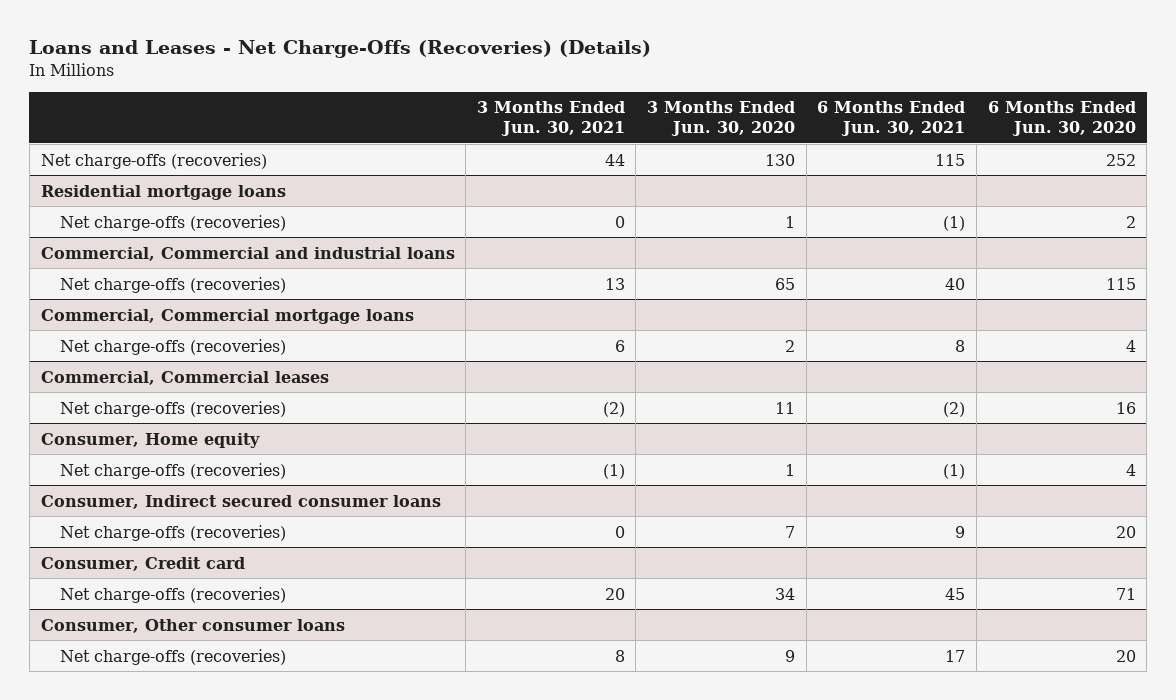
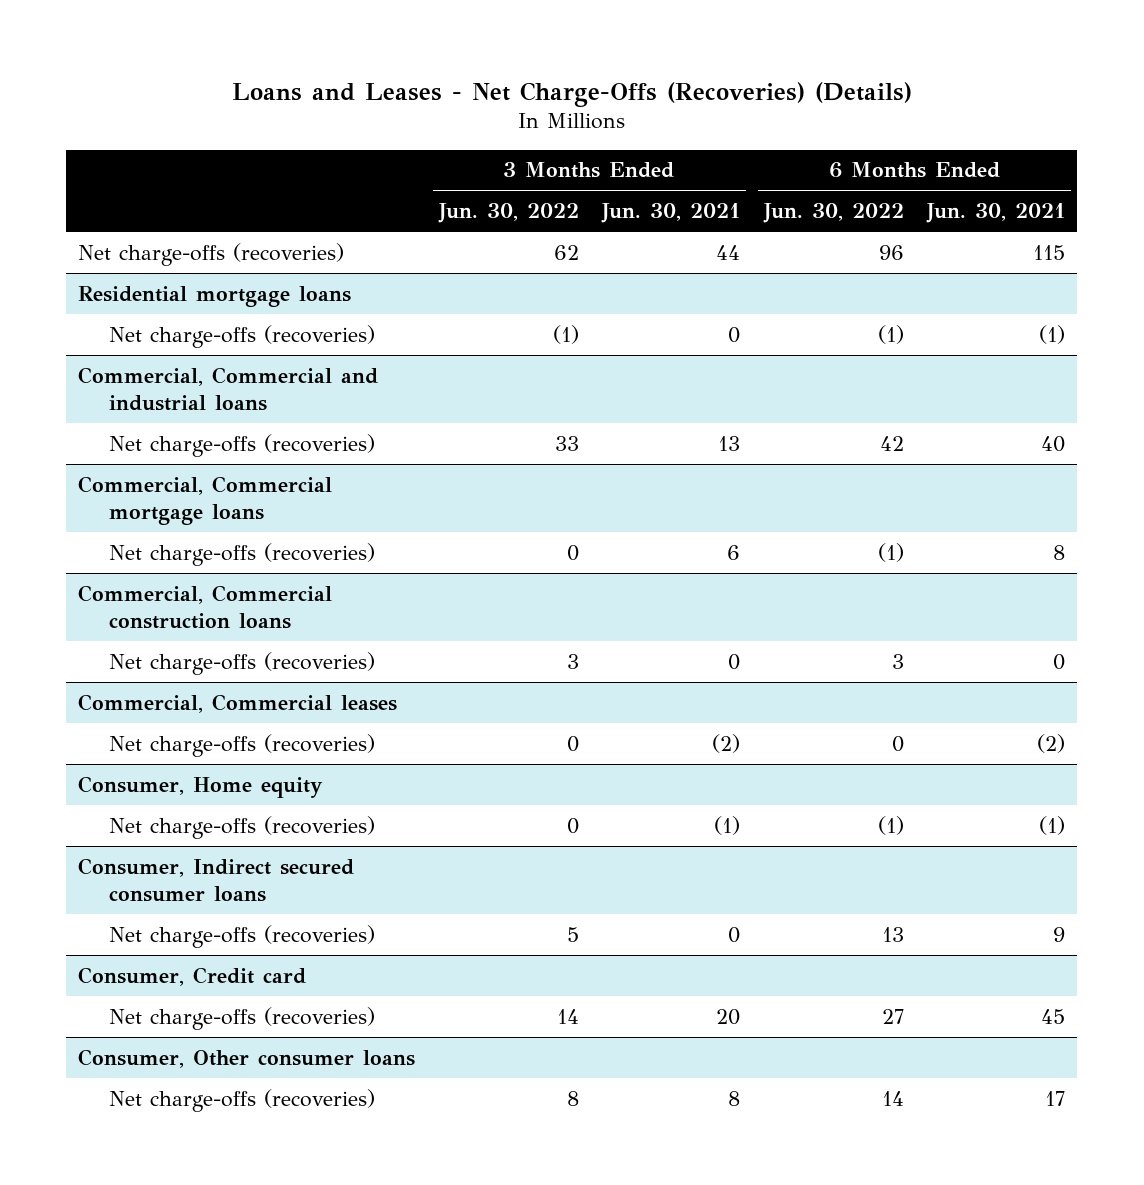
- | 3 Months Ended Jun. 30, 2021 | 3 Months Ended Jun. 30, 2020 | 6 Months Ended Jun. 30, 2021 | 6 Months Ended Jun. 30, 2020
+ | 3 Months Ended Jun. 30, 2022 | 3 Months Ended Jun. 30, 2021 | 6 Months Ended Jun. 30, 2022 | 6 Months Ended Jun. 30, 2021
+ Commercial, Commercial construction loans
+ Net charge-offs (recoveries) | 3 | 0 | 3 | 0

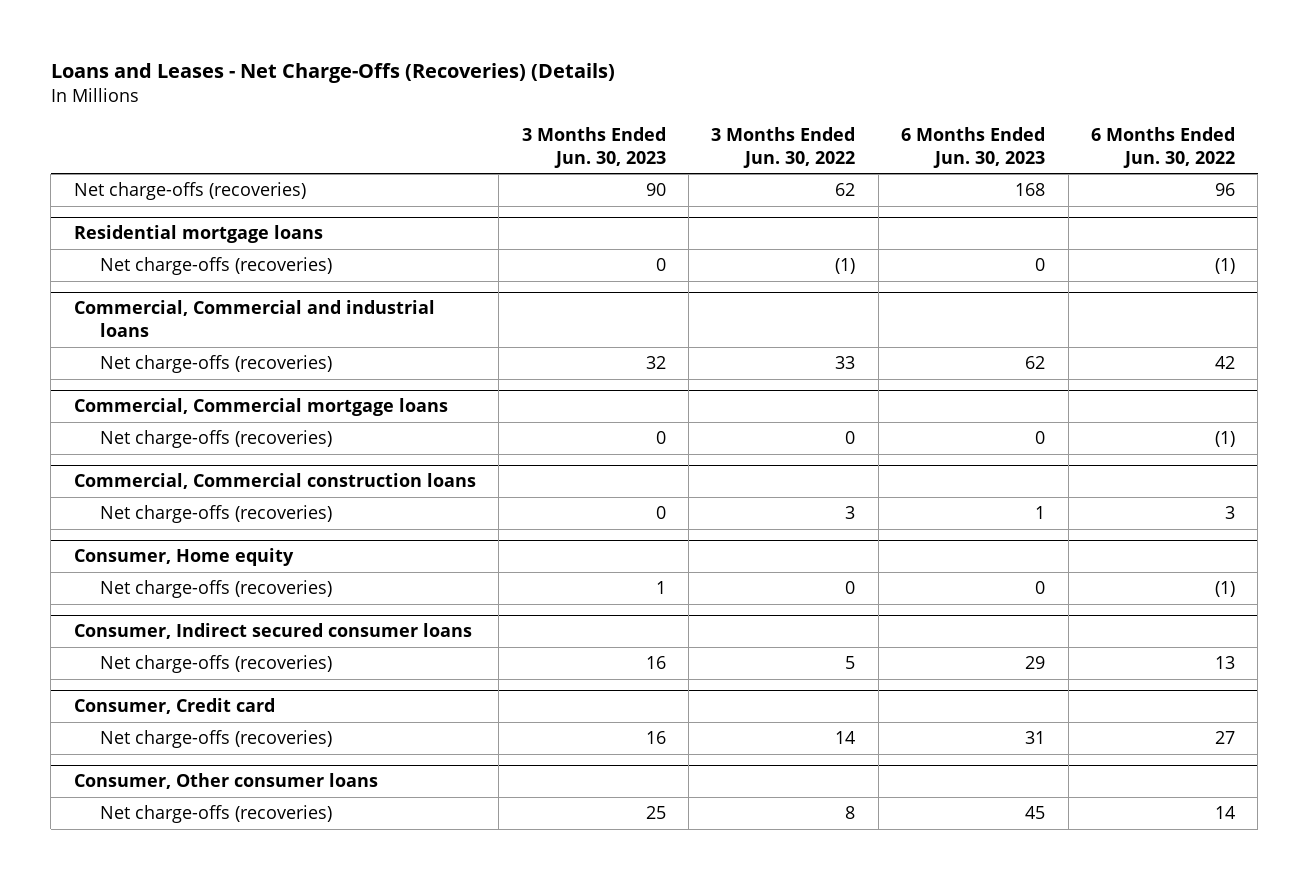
- | 3 Months Ended Jun. 30, 2022 | 3 Months Ended Jun. 30, 2021 | 6 Months Ended Jun. 30, 2022 | 6 Months Ended Jun. 30, 2021
+ | 3 Months Ended Jun. 30, 2023 | 3 Months Ended Jun. 30, 2022 | 6 Months Ended Jun. 30, 2023 | 6 Months Ended Jun. 30, 2022
- Commercial, Commercial leases
- Net charge-offs (recoveries) | 0 | (2) | 0 | (2)

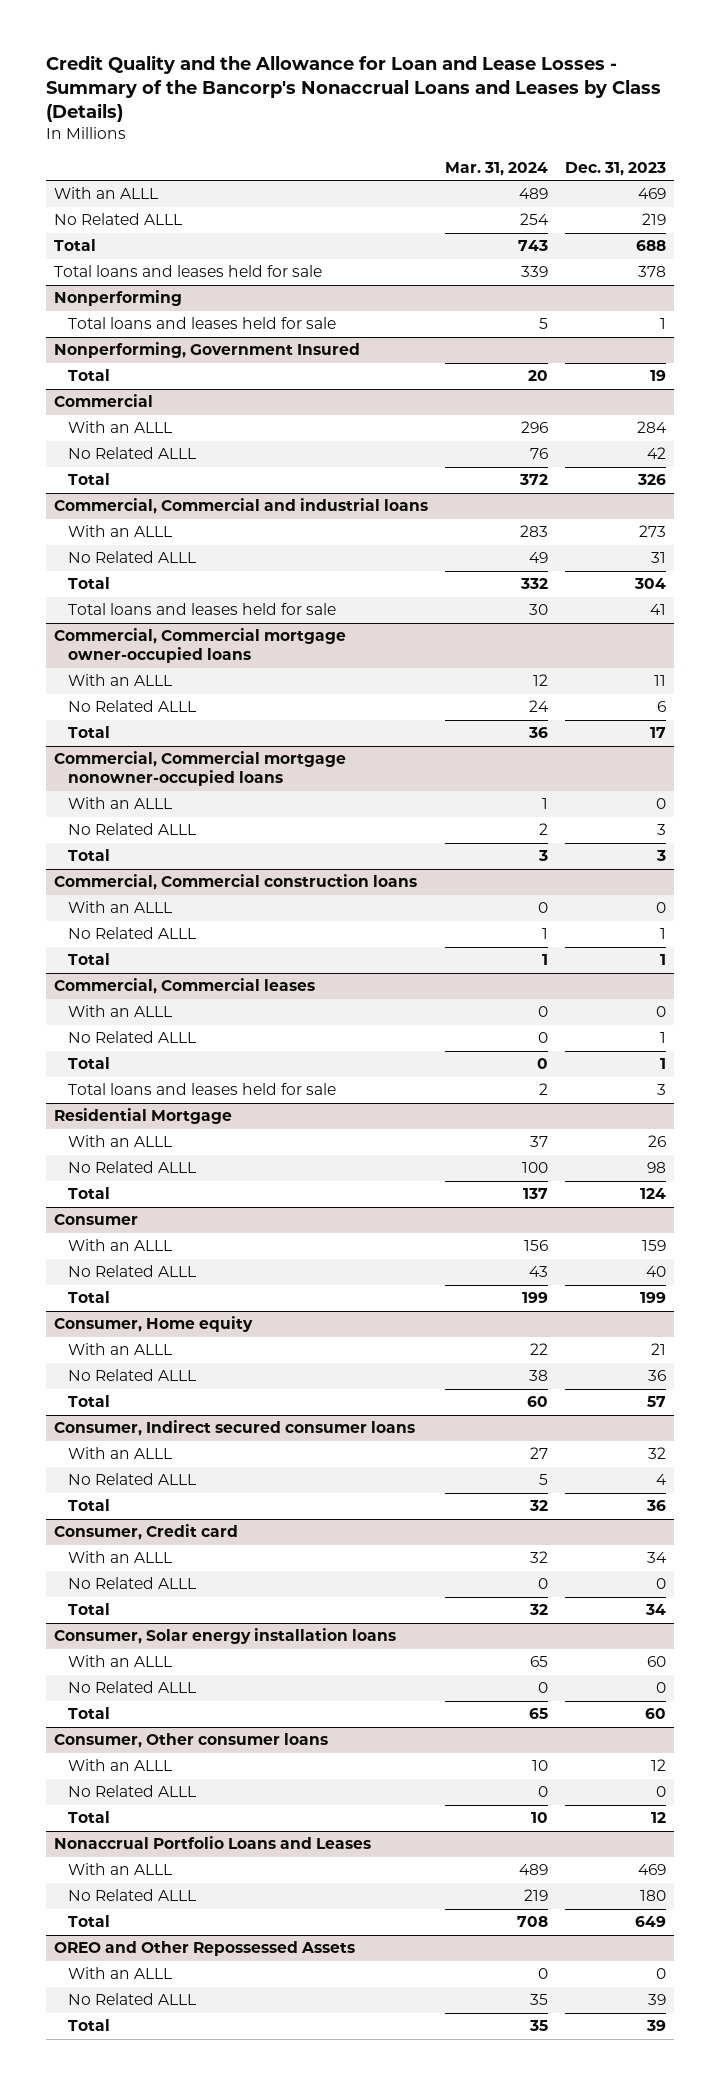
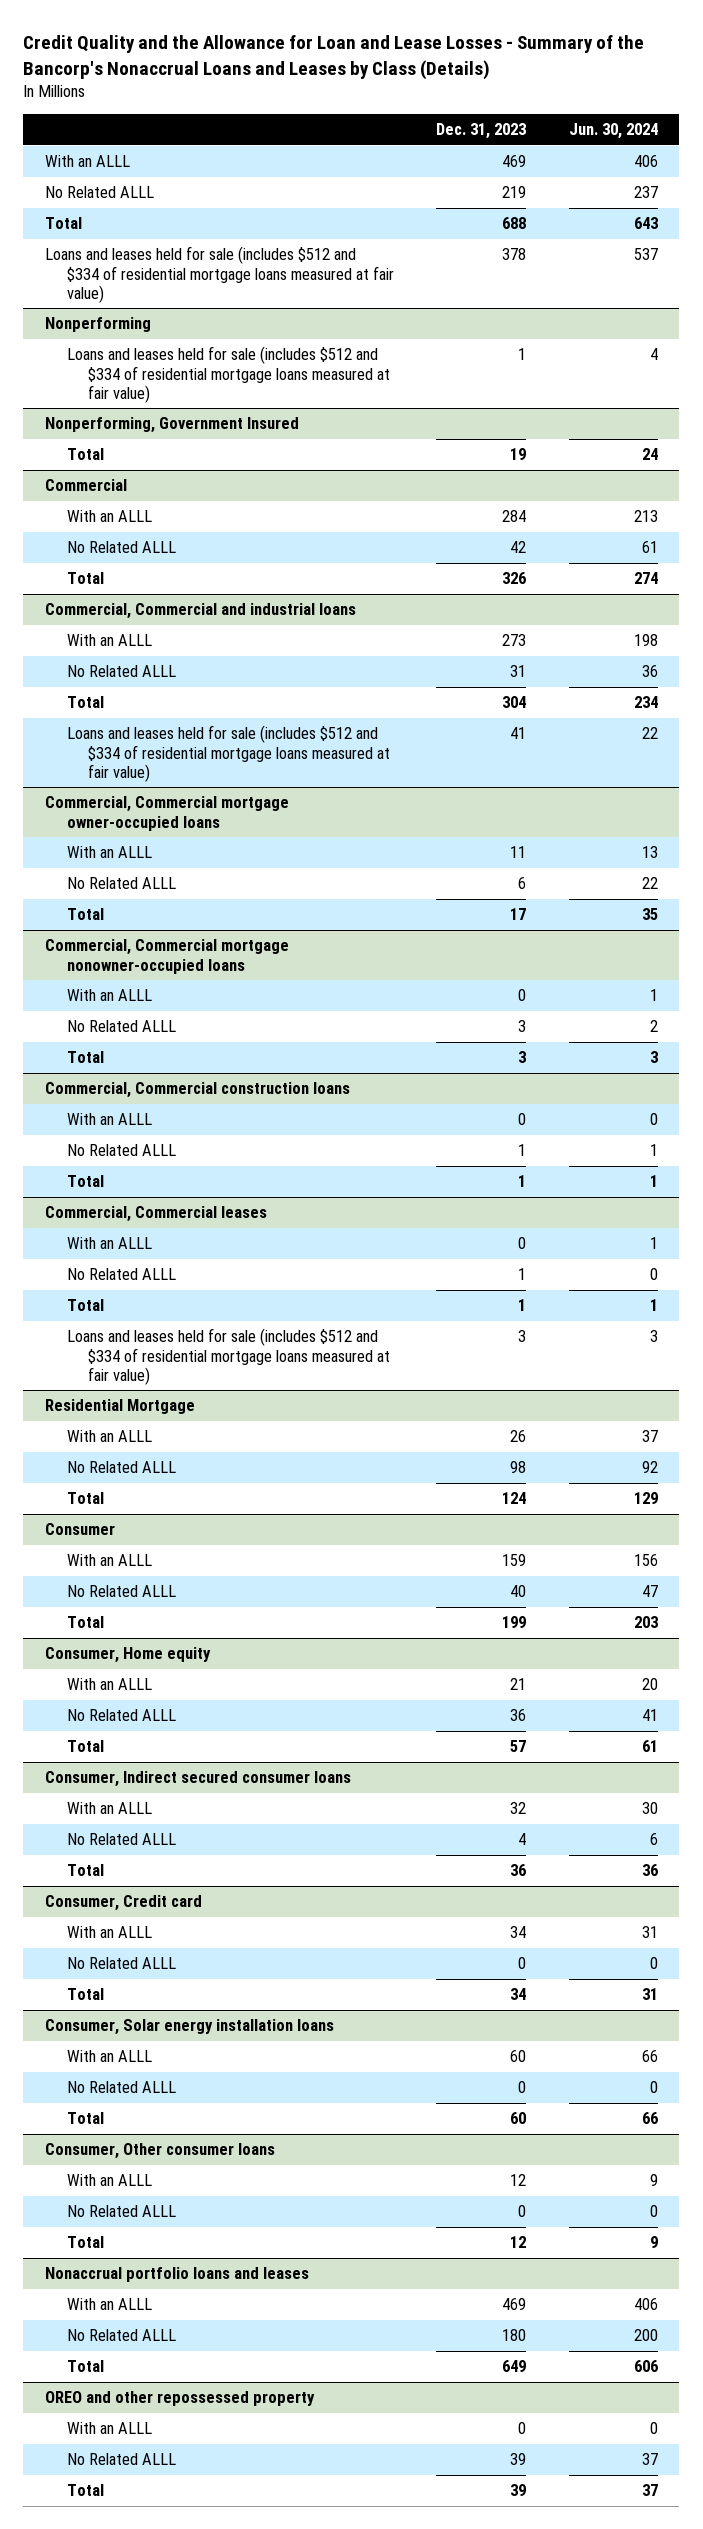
- | Mar. 31, 2024 | Dec. 31, 2023
+ | Dec. 31, 2023 | Jun. 30, 2024
- Total loans and leases held for sale | 339 | 378
+ Loans and leases held for sale (includes $512 and $334 of residential mortgage loans measured at fair value) | 378 | 537
@ Nonperforming
- Total loans and leases held for sale | 5 | 1
+ Loans and leases held for sale (includes $512 and $334 of residential mortgage loans measured at fair value) | 1 | 4
@ Commercial, Commercial and industrial loans
- Total loans and leases held for sale | 30 | 41
+ Loans and leases held for sale (includes $512 and $334 of residential mortgage loans measured at fair value) | 41 | 22
@ Commercial, Commercial leases
- Total loans and leases held for sale | 2 | 3
+ Loans and leases held for sale (includes $512 and $334 of residential mortgage loans measured at fair value) | 3 | 3
- Nonaccrual Portfolio Loans and Leases
+ Nonaccrual portfolio loans and leases
- OREO and Other Repossessed Assets
+ OREO and other repossessed property

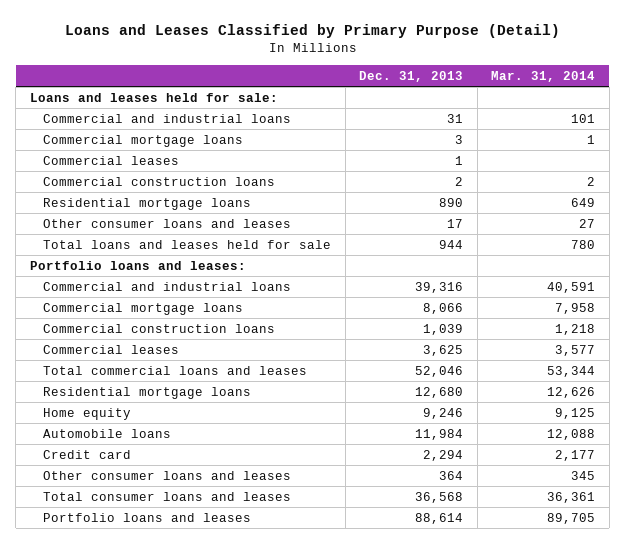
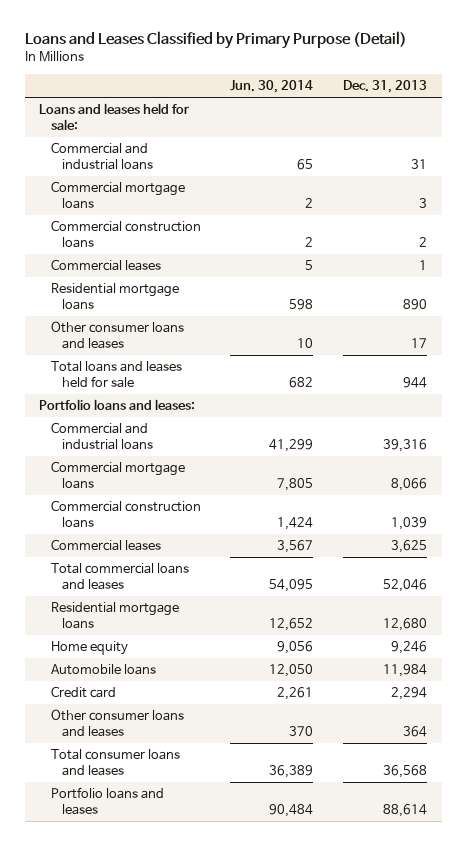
- | Dec. 31, 2013 | Mar. 31, 2014
+ | Jun. 30, 2014 | Dec. 31, 2013
moved down: Commercial leases | 5 | 1

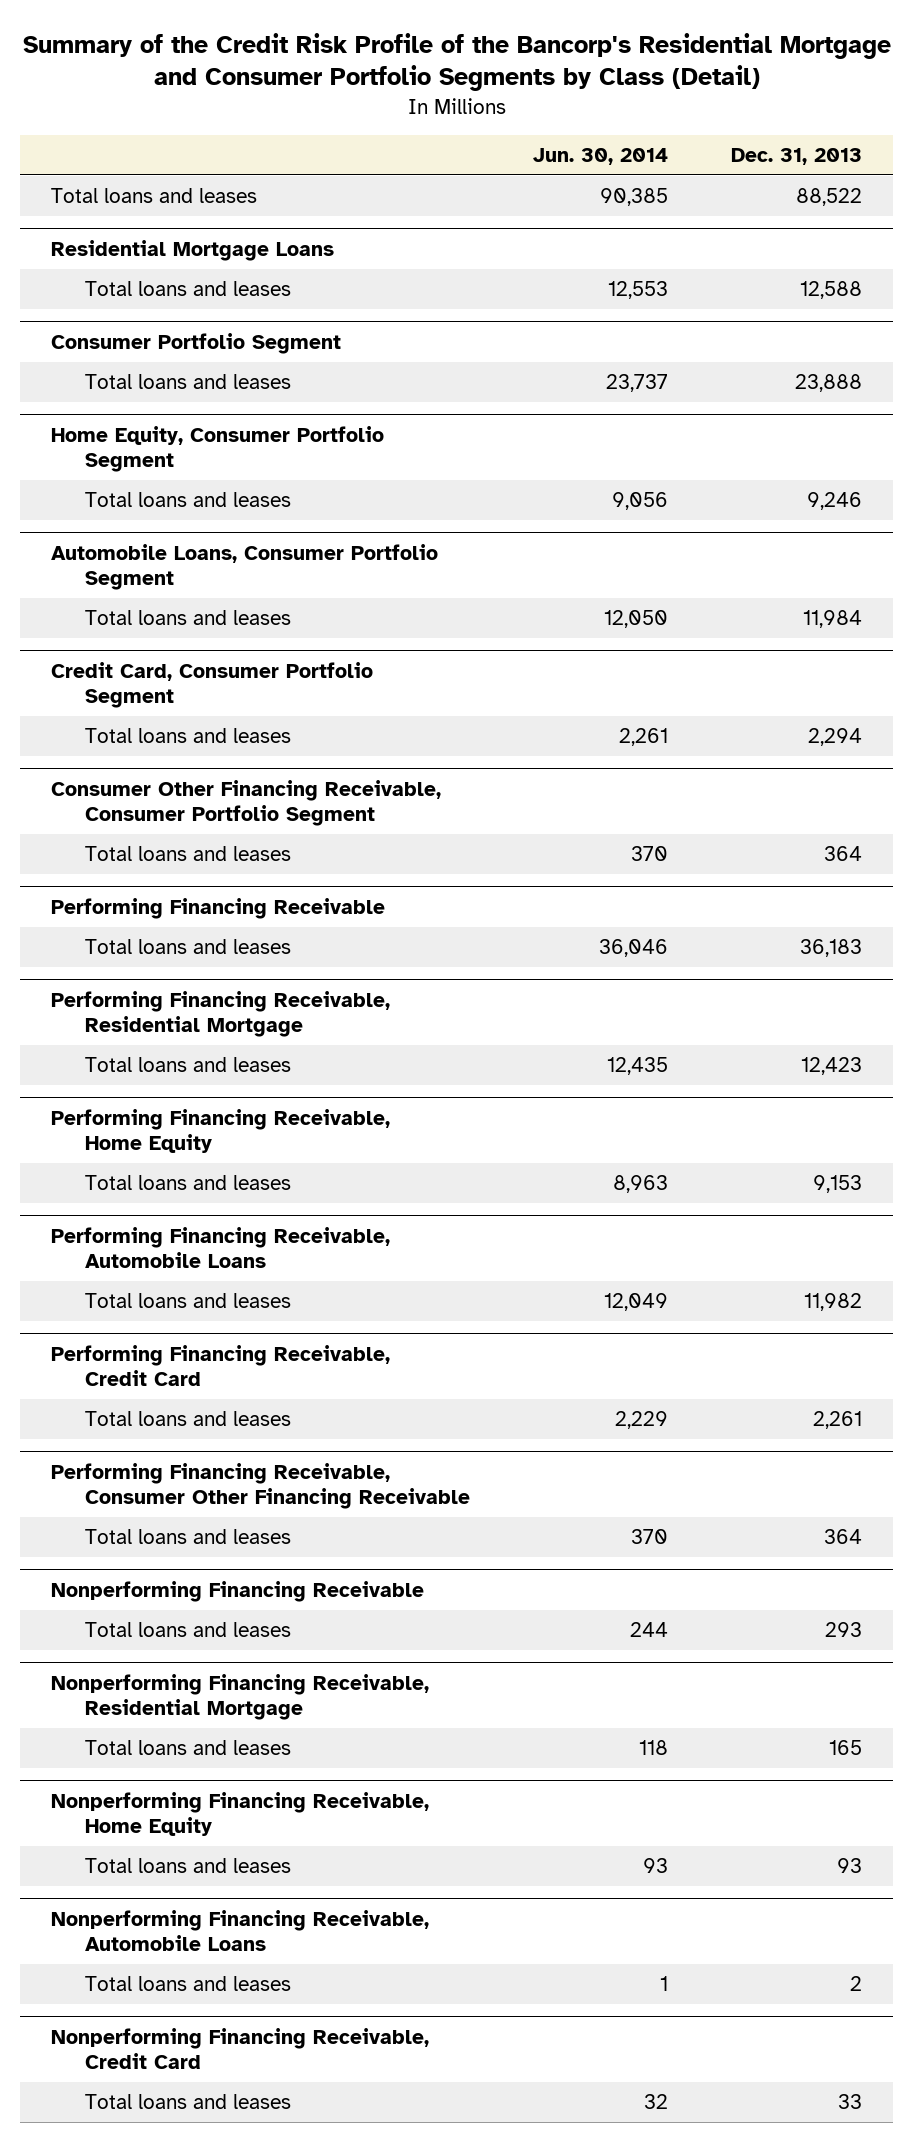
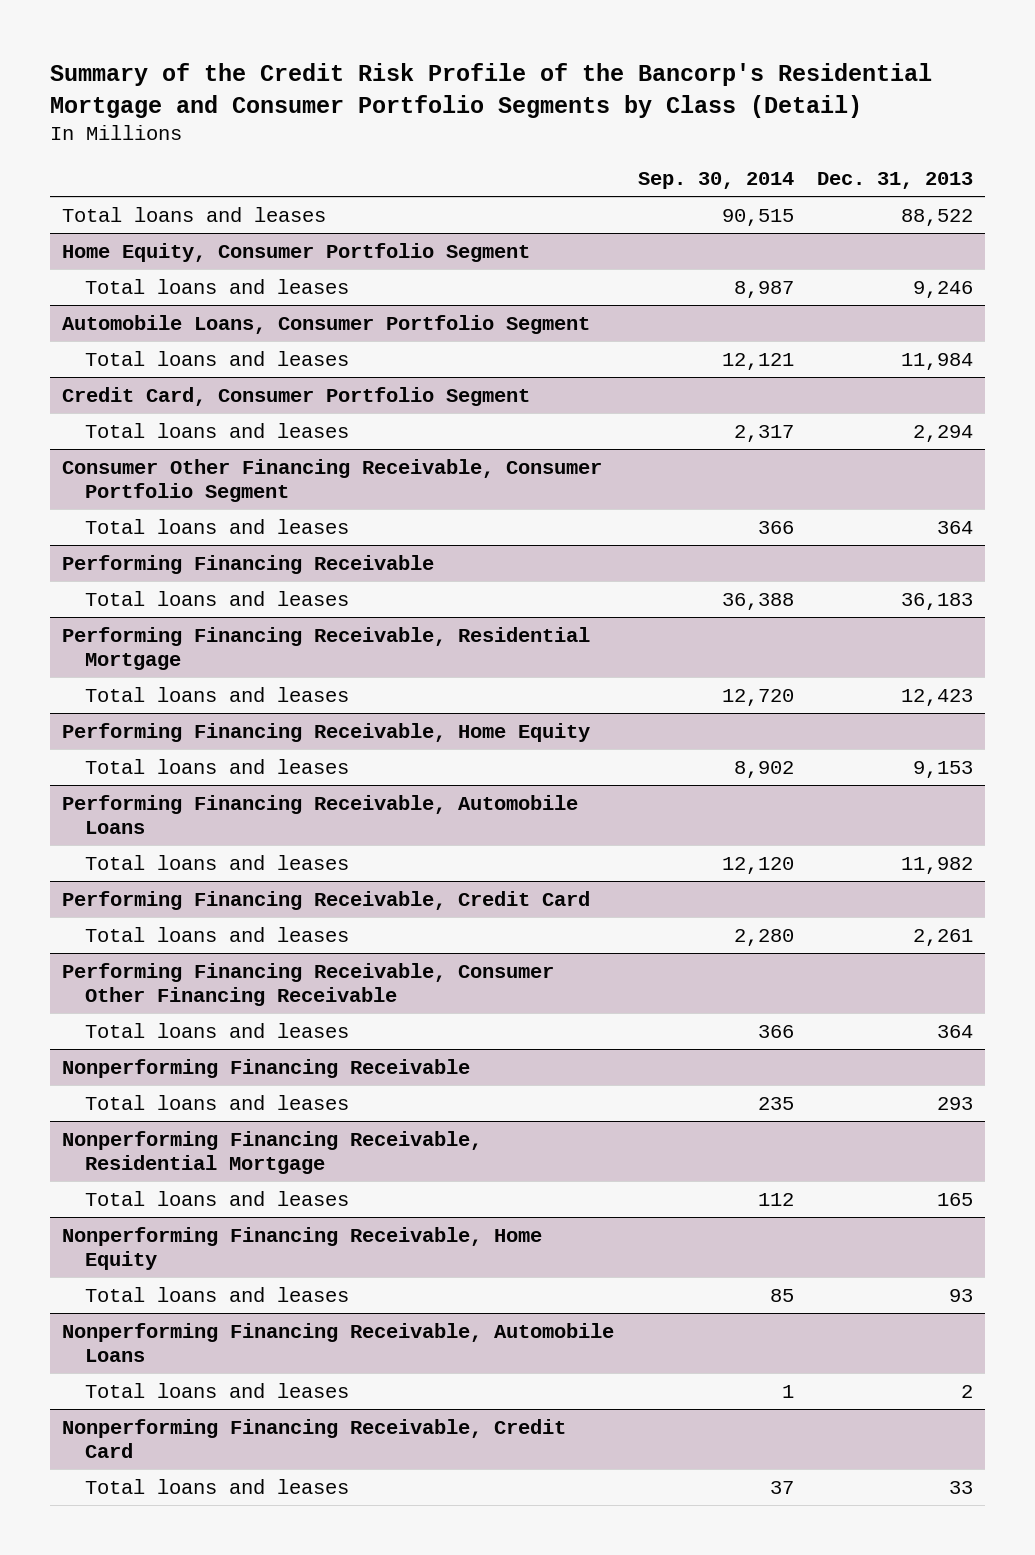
- | Jun. 30, 2014 | Dec. 31, 2013
+ | Sep. 30, 2014 | Dec. 31, 2013
- Residential Mortgage Loans
- Total loans and leases | 12,553 | 12,588
- Consumer Portfolio Segment
- Total loans and leases | 23,737 | 23,888

